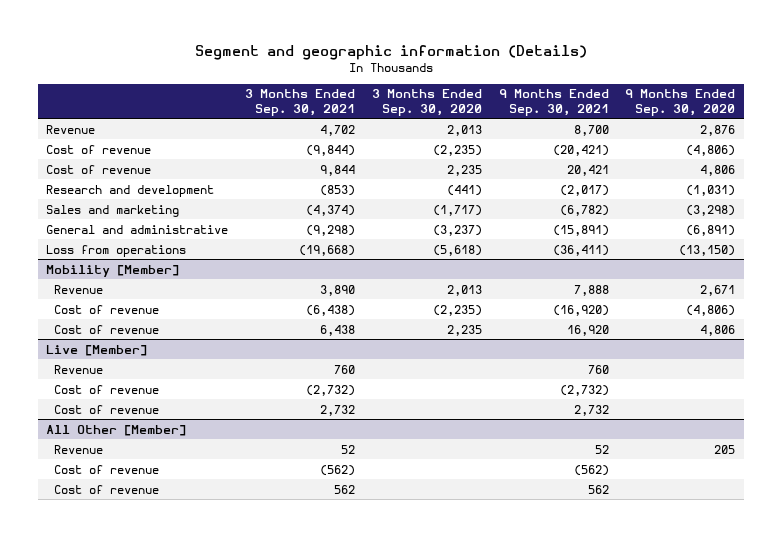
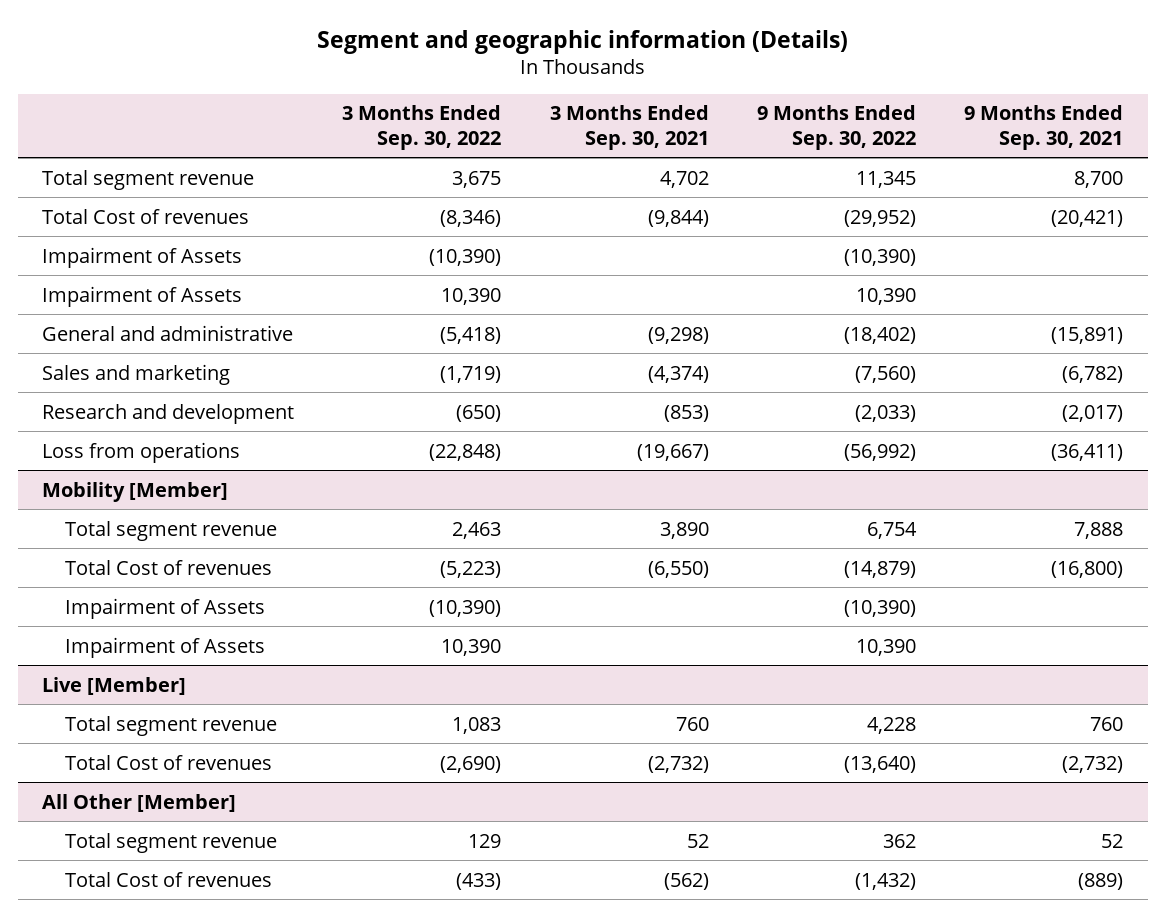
- | 3 Months Ended Sep. 30, 2021 | 3 Months Ended Sep. 30, 2020 | 9 Months Ended Sep. 30, 2021 | 9 Months Ended Sep. 30, 2020
+ | 3 Months Ended Sep. 30, 2022 | 3 Months Ended Sep. 30, 2021 | 9 Months Ended Sep. 30, 2022 | 9 Months Ended Sep. 30, 2021
- Revenue | 4,702 | 2,013 | 8,700 | 2,876
- Cost of revenue | (9,844) | (2,235) | (20,421) | (4,806)
- Cost of revenue | 9,844 | 2,235 | 20,421 | 4,806
+ Total segment revenue | 3,675 | 4,702 | 11,345 | 8,700
+ Total Cost of revenues | (8,346) | (9,844) | (29,952) | (20,421)
+ Impairment of Assets | (10,390) | | (10,390) |
+ Impairment of Assets | 10,390 | | 10,390 |
- Loss from operations | (19,668) | (5,618) | (36,411) | (13,150)
moved down: Sales and marketing | (1,719) | (4,374) | (7,560) | (6,782)
moved down: Research and development | (650) | (853) | (2,033) | (2,017)
+ Loss from operations | (22,848) | (19,667) | (56,992) | (36,411)
@ Mobility [Member]
- Revenue | 3,890 | 2,013 | 7,888 | 2,671
- Cost of revenue | (6,438) | (2,235) | (16,920) | (4,806)
- Cost of revenue | 6,438 | 2,235 | 16,920 | 4,806
+ Total segment revenue | 2,463 | 3,890 | 6,754 | 7,888
+ Total Cost of revenues | (5,223) | (6,550) | (14,879) | (16,800)
+ Impairment of Assets | (10,390) | | (10,390) |
+ Impairment of Assets | 10,390 | | 10,390 |
@ Live [Member]
- Revenue | 760 | | 760 |
- Cost of revenue | (2,732) | | (2,732) |
- Cost of revenue | 2,732 | | 2,732 |
+ Total segment revenue | 1,083 | 760 | 4,228 | 760
+ Total Cost of revenues | (2,690) | (2,732) | (13,640) | (2,732)
@ All Other [Member]
- Revenue | 52 | | 52 | 205
- Cost of revenue | (562) | | (562) |
- Cost of revenue | 562 | | 562 |
+ Total segment revenue | 129 | 52 | 362 | 52
+ Total Cost of revenues | (433) | (562) | (1,432) | (889)

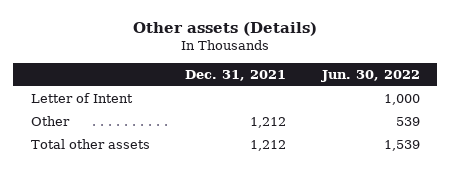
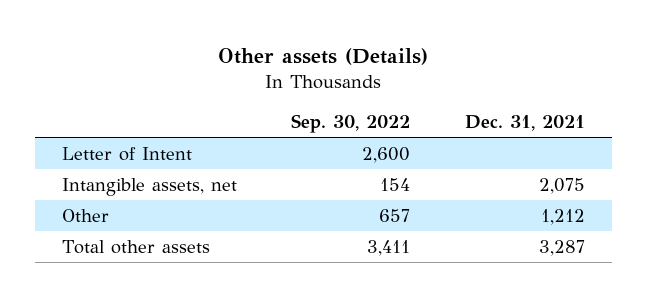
- | Dec. 31, 2021 | Jun. 30, 2022
+ | Sep. 30, 2022 | Dec. 31, 2021
+ Intangible assets, net | 154 | 2,075
- Total other assets | 1,212 | 1,539
+ Total other assets | 3,411 | 3,287

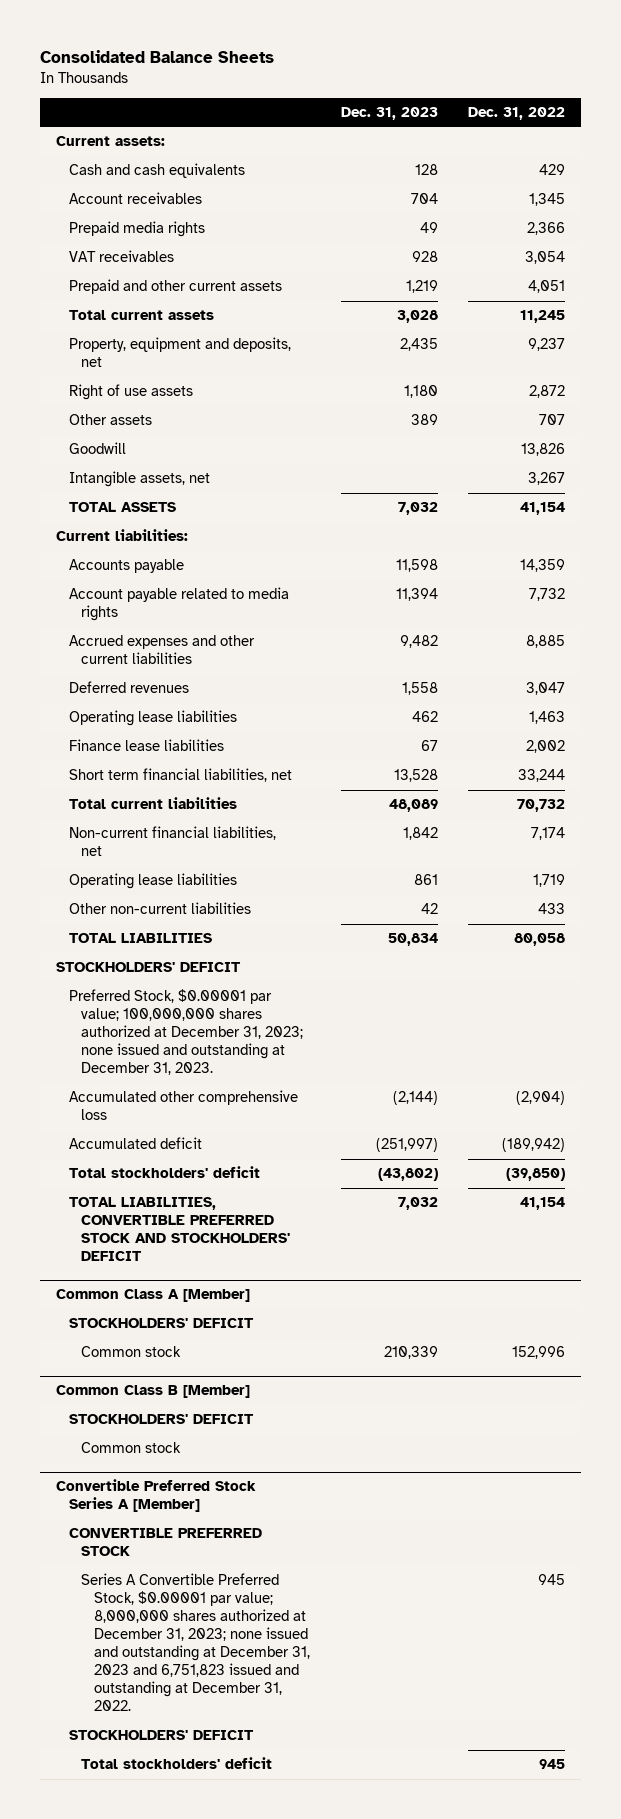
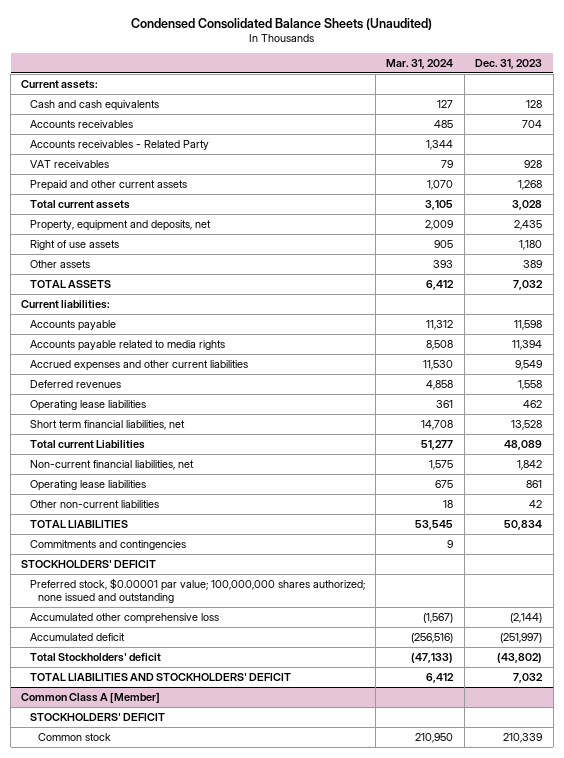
- Consolidated Balance Sheets
+ Condensed Consolidated Balance Sheets (Unaudited)
- | Dec. 31, 2023 | Dec. 31, 2022
+ | Mar. 31, 2024 | Dec. 31, 2023
- Account receivables | 704 | 1,345
- Prepaid media rights | 49 | 2,366
+ Accounts receivables | 485 | 704
+ Accounts receivables - Related Party | 1,344 |
- Prepaid and other current assets | 1,219 | 4,051
+ Prepaid and other current assets | 1,070 | 1,268
- Goodwill | | 13,826
- Intangible assets, net | | 3,267
- Account payable related to media rights | 11,394 | 7,732
- Accrued expenses and other current liabilities | 9,482 | 8,885
+ Accounts payable related to media rights | 8,508 | 11,394
+ Accrued expenses and other current liabilities | 11,530 | 9,549
- Finance lease liabilities | 67 | 2,002
- Total current liabilities | 48,089 | 70,732
+ Total current Liabilities | 51,277 | 48,089
+ Commitments and contingencies | 9 |
- Preferred Stock, $0.00001 par value; 100,000,000 shares authorized at December 31, 2023; none issued and outstanding at December 31, 2023.
+ Preferred stock, $0.00001 par value; 100,000,000 shares authorized; none issued and outstanding
- Total stockholders' deficit | (43,802) | (39,850)
- TOTAL LIABILITIES, CONVERTIBLE PREFERRED STOCK AND STOCKHOLDERS' DEFICIT | 7,032 | 41,154
+ Total Stockholders' deficit | (47,133) | (43,802)
+ TOTAL LIABILITIES AND STOCKHOLDERS' DEFICIT | 6,412 | 7,032
- Common Class B [Member]
- STOCKHOLDERS' DEFICIT
- Common stock
- Convertible Preferred Stock Series A [Member]
- CONVERTIBLE PREFERRED STOCK
- Series A Convertible Preferred Stock, $0.00001 par value; 8,000,000 shares authorized at December 31, 2023; none issued and outstanding at December 31, 2023 and 6,751,823 issued and outstanding at December 31, 2022. | | 945
- STOCKHOLDERS' DEFICIT
- Total stockholders' deficit | | 945

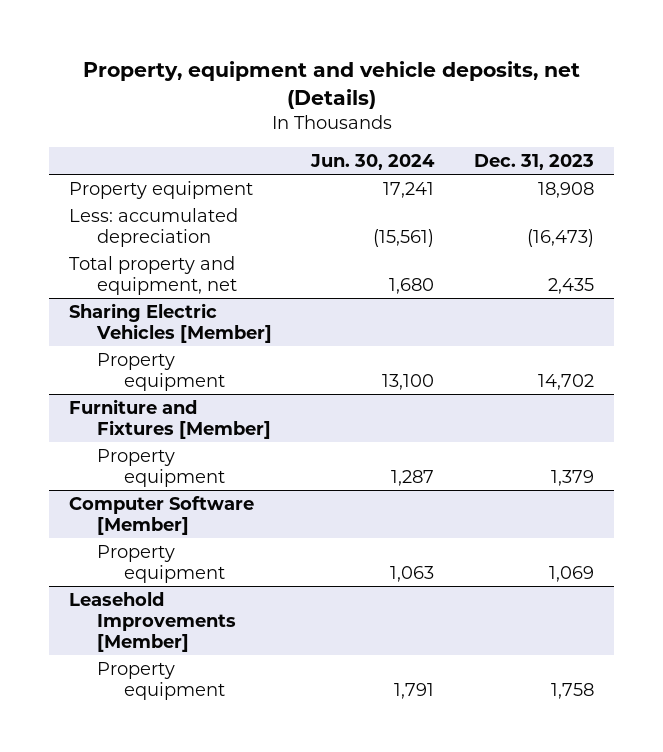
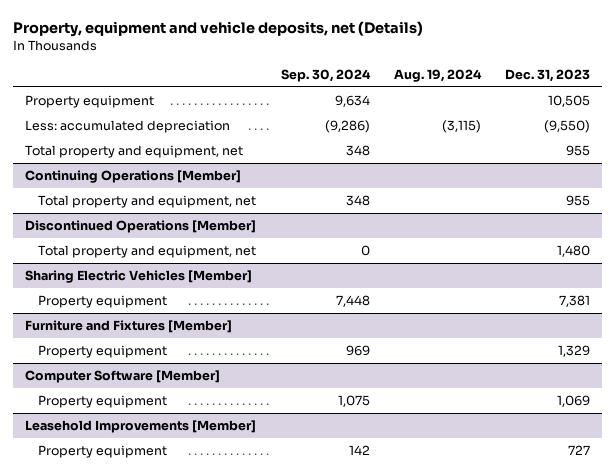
- | Jun. 30, 2024 | Dec. 31, 2023
+ | Sep. 30, 2024 | Aug. 19, 2024 | Dec. 31, 2023
- Property equipment | 17,241 | 18,908
- Less: accumulated depreciation | (15,561) | (16,473)
- Total property and equipment, net | 1,680 | 2,435
+ Property equipment | 9,634 | | 10,505
+ Less: accumulated depreciation | (9,286) | (3,115) | (9,550)
+ Total property and equipment, net | 348 | | 955
+ Continuing Operations [Member]
+ Total property and equipment, net | 348 | | 955
+ Discontinued Operations [Member]
+ Total property and equipment, net | 0 | | 1,480
@ Sharing Electric Vehicles [Member]
- Property equipment | 13,100 | 14,702
+ Property equipment | 7,448 | | 7,381
@ Furniture and Fixtures [Member]
- Property equipment | 1,287 | 1,379
+ Property equipment | 969 | | 1,329
@ Leasehold Improvements [Member]
- Property equipment | 1,791 | 1,758
+ Property equipment | 142 | | 727

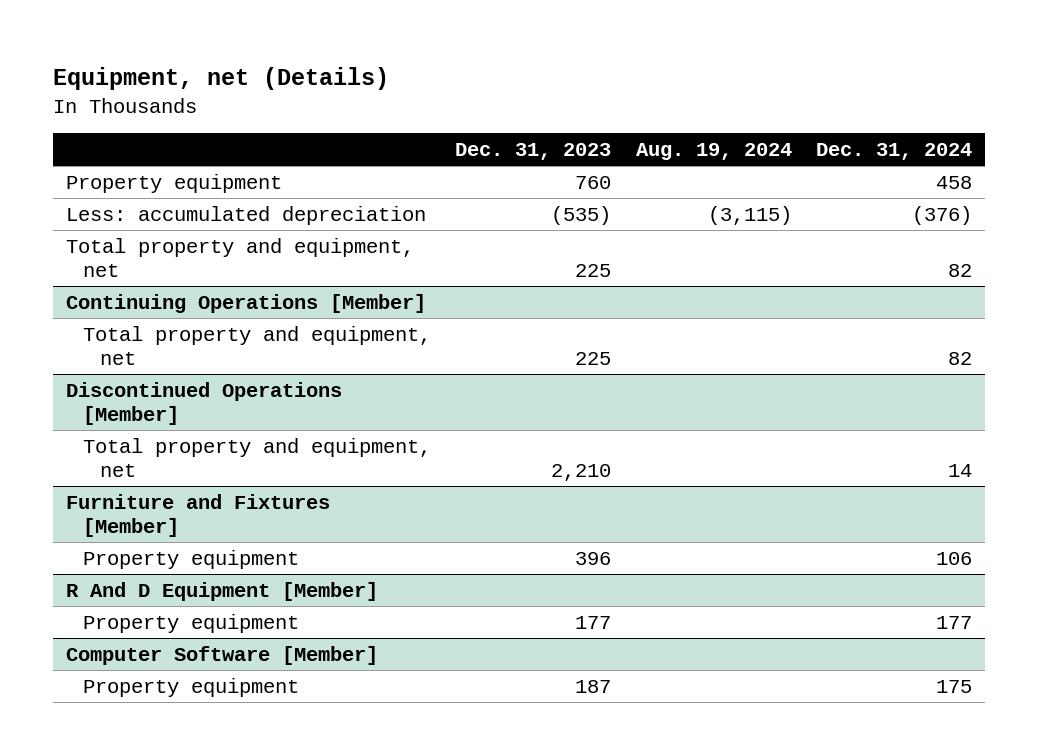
- Property, equipment and vehicle deposits, net (Details)
+ Equipment, net (Details)
- | Sep. 30, 2024 | Aug. 19, 2024 | Dec. 31, 2023
+ | Dec. 31, 2023 | Aug. 19, 2024 | Dec. 31, 2024
- Property equipment | 9,634 | | 10,505
- Less: accumulated depreciation | (9,286) | (3,115) | (9,550)
- Total property and equipment, net | 348 | | 955
+ Property equipment | 760 | | 458
+ Less: accumulated depreciation | (535) | (3,115) | (376)
+ Total property and equipment, net | 225 | | 82
@ Continuing Operations [Member]
- Total property and equipment, net | 348 | | 955
+ Total property and equipment, net | 225 | | 82
@ Discontinued Operations [Member]
- Total property and equipment, net | 0 | | 1,480
- Sharing Electric Vehicles [Member]
- Property equipment | 7,448 | | 7,381
@ Discontinued Operations [Member]
+ Total property and equipment, net | 2,210 | | 14
@ Furniture and Fixtures [Member]
- Property equipment | 969 | | 1,329
+ Property equipment | 396 | | 106
+ R And D Equipment [Member]
+ Property equipment | 177 | | 177
@ Computer Software [Member]
- Property equipment | 1,075 | | 1,069
- Leasehold Improvements [Member]
- Property equipment | 142 | | 727
@ Computer Software [Member]
+ Property equipment | 187 | | 175

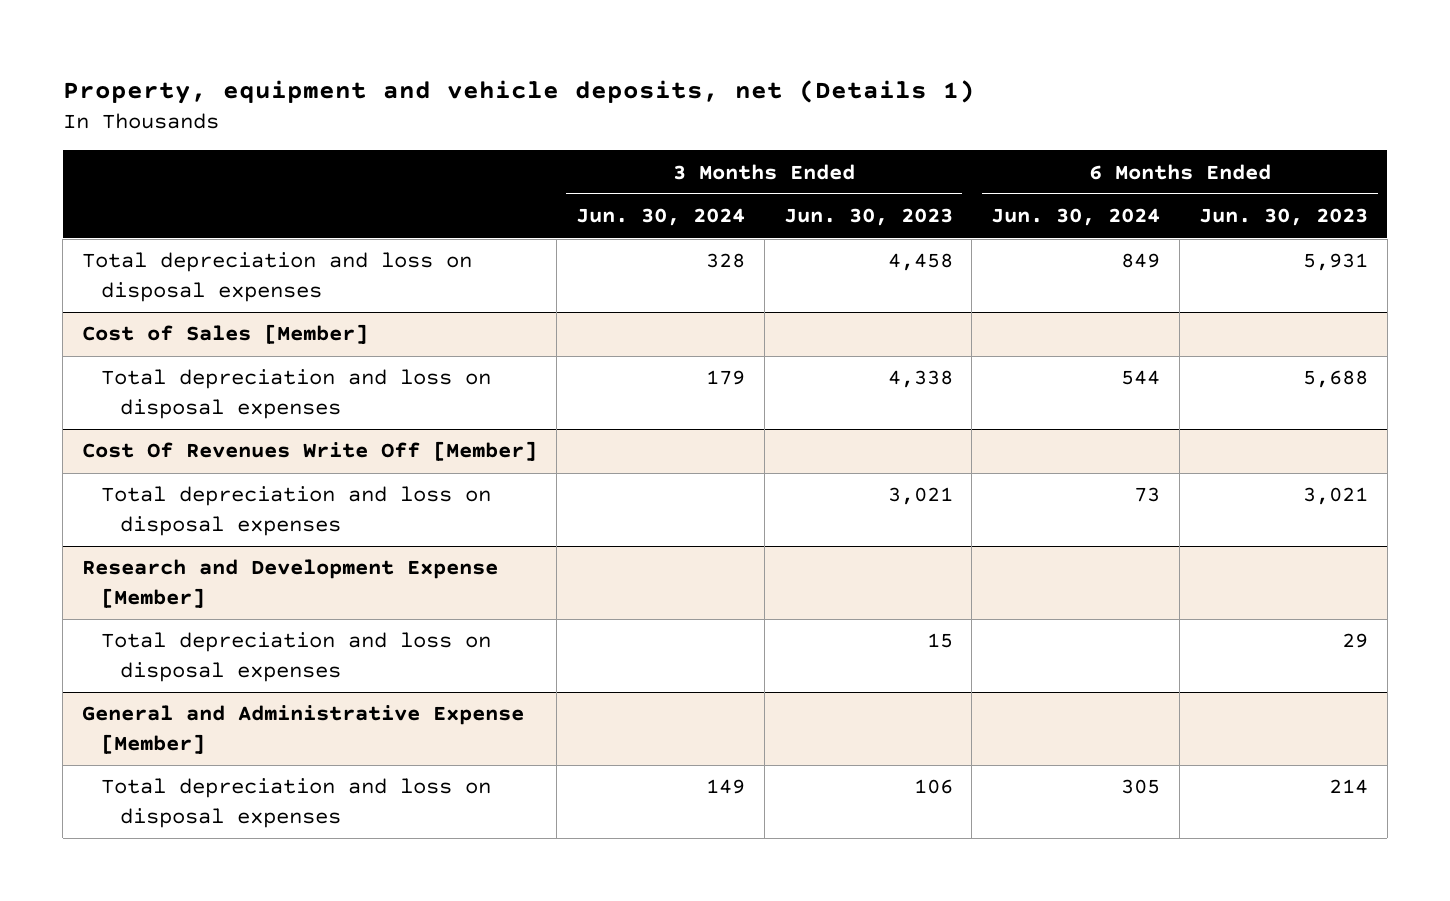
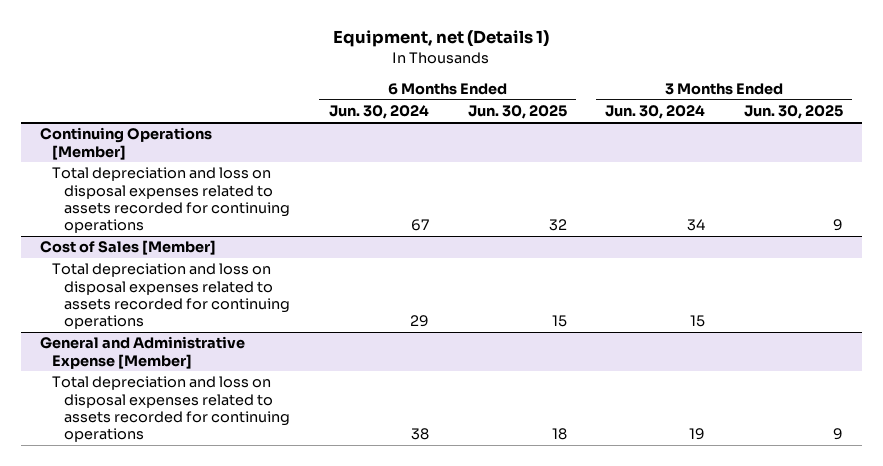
- Property, equipment and vehicle deposits, net (Details 1)
+ Equipment, net (Details 1)
- | 3 Months Ended Jun. 30, 2024 | 3 Months Ended Jun. 30, 2023 | 6 Months Ended Jun. 30, 2024 | 6 Months Ended Jun. 30, 2023
+ | 6 Months Ended Jun. 30, 2024 | 6 Months Ended Jun. 30, 2025 | 3 Months Ended Jun. 30, 2024 | 3 Months Ended Jun. 30, 2025
- Total depreciation and loss on disposal expenses | 328 | 4,458 | 849 | 5,931
+ Continuing Operations [Member]
+ Total depreciation and loss on disposal expenses related to assets recorded for continuing operations | 67 | 32 | 34 | 9
@ Cost of Sales [Member]
- Total depreciation and loss on disposal expenses | 179 | 4,338 | 544 | 5,688
- Cost Of Revenues Write Off [Member]
- Total depreciation and loss on disposal expenses | | 3,021 | 73 | 3,021
- Research and Development Expense [Member]
- Total depreciation and loss on disposal expenses | | 15 | | 29
@ Cost of Sales [Member]
+ Total depreciation and loss on disposal expenses related to assets recorded for continuing operations | 29 | 15 | 15 |
@ General and Administrative Expense [Member]
- Total depreciation and loss on disposal expenses | 149 | 106 | 305 | 214
+ Total depreciation and loss on disposal expenses related to assets recorded for continuing operations | 38 | 18 | 19 | 9

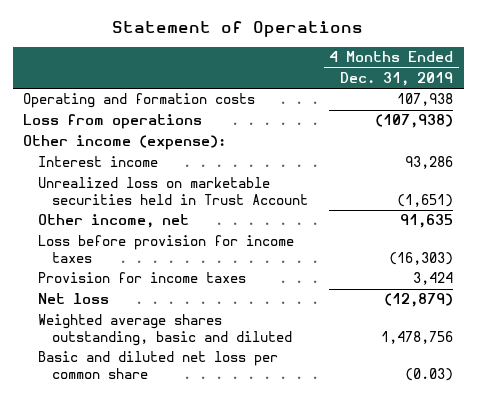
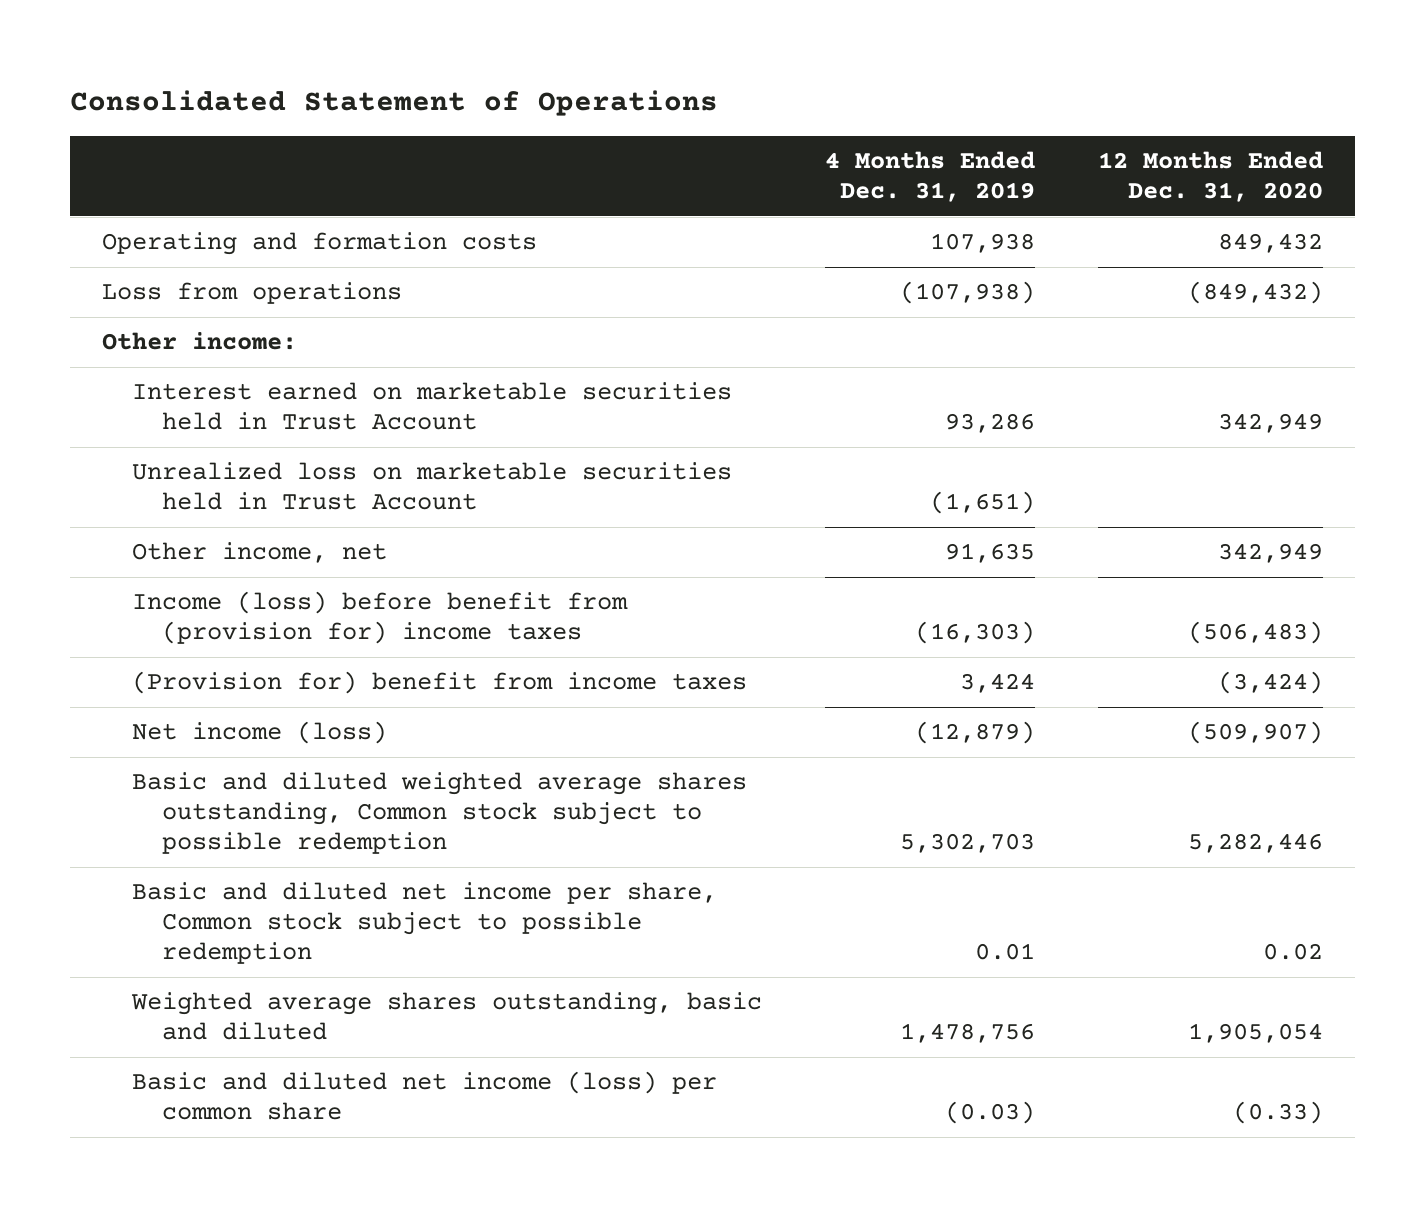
- Statement of Operations
+ Consolidated Statement of Operations
- | 4 Months Ended Dec. 31, 2019
+ | 4 Months Ended Dec. 31, 2019 | 12 Months Ended Dec. 31, 2020
- Other income (expense):
- Interest income | 93,286
+ Other income:
+ Interest earned on marketable securities held in Trust Account | 93,286 | 342,949
- Loss before provision for income taxes | (16,303)
- Provision for income taxes | 3,424
- Net loss | (12,879)
+ Income (loss) before benefit from (provision for) income taxes | (16,303) | (506,483)
+ (Provision for) benefit from income taxes | 3,424 | (3,424)
+ Net income (loss) | (12,879) | (509,907)
+ Basic and diluted weighted average shares outstanding, Common stock subject to possible redemption | 5,302,703 | 5,282,446
+ Basic and diluted net income per share, Common stock subject to possible redemption | 0.01 | 0.02
- Basic and diluted net loss per common share | (0.03)
+ Basic and diluted net income (loss) per common share | (0.03) | (0.33)

